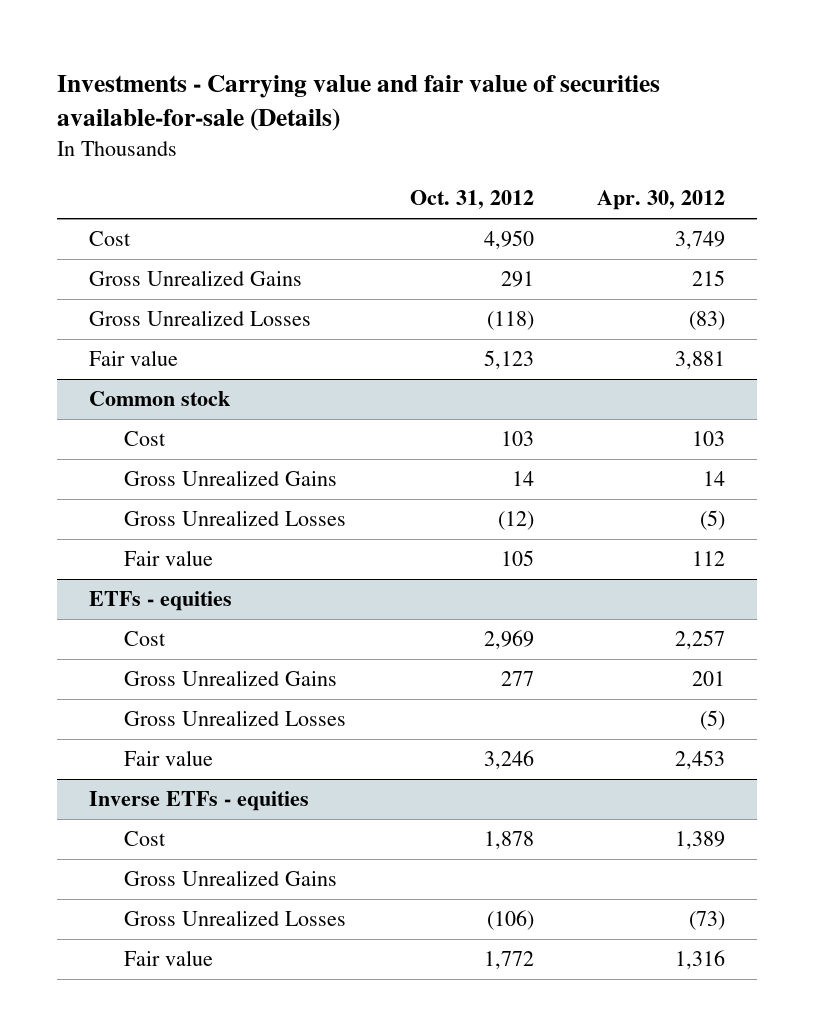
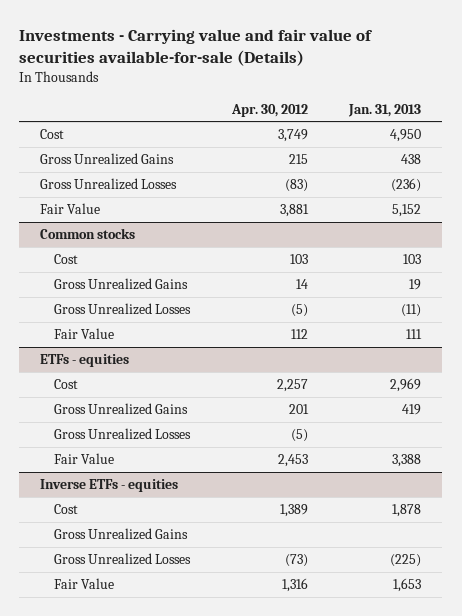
- | Oct. 31, 2012 | Apr. 30, 2012
+ | Apr. 30, 2012 | Jan. 31, 2013
- Fair value | 5,123 | 3,881
- Common stock
+ Fair Value | 3,881 | 5,152
+ Common stocks
- Fair value | 105 | 112
+ Fair Value | 112 | 111
@ ETFs - equities
- Fair value | 3,246 | 2,453
+ Fair Value | 2,453 | 3,388
@ Inverse ETFs - equities
- Fair value | 1,772 | 1,316
+ Fair Value | 1,316 | 1,653

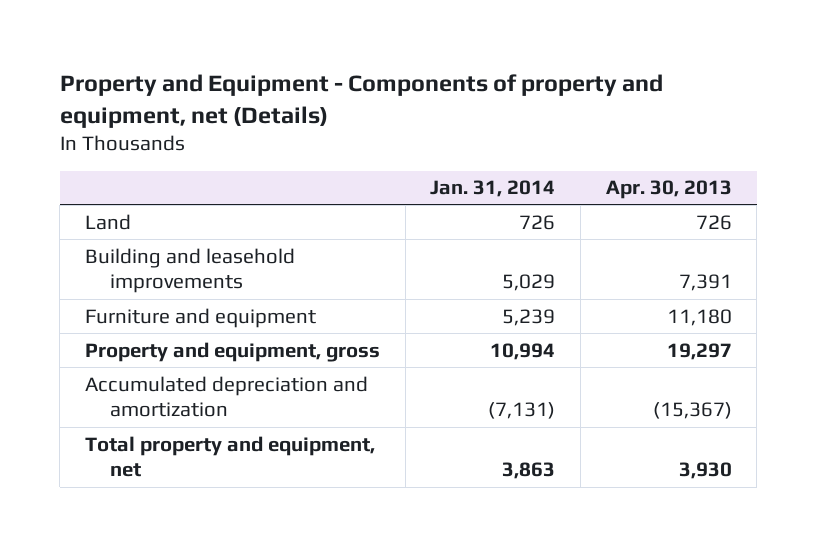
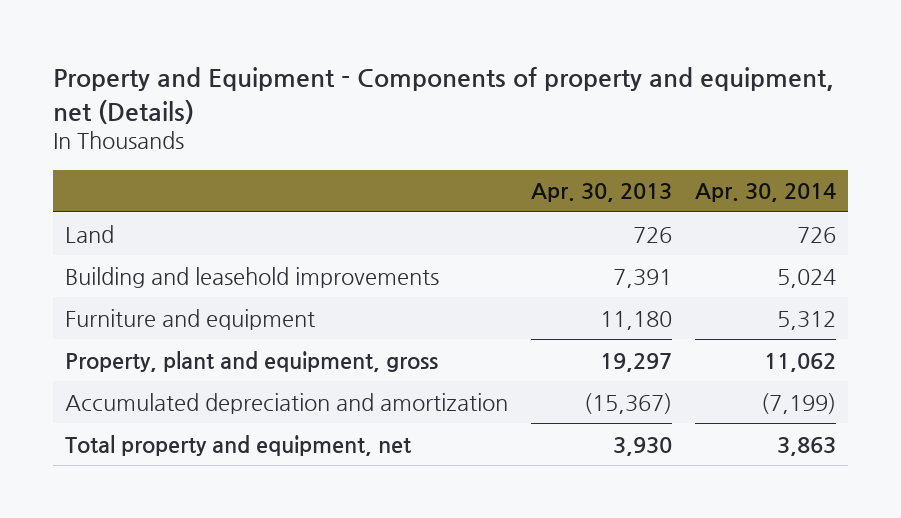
- | Jan. 31, 2014 | Apr. 30, 2013
+ | Apr. 30, 2013 | Apr. 30, 2014
- Property and equipment, gross | 10,994 | 19,297
+ Property, plant and equipment, gross | 19,297 | 11,062

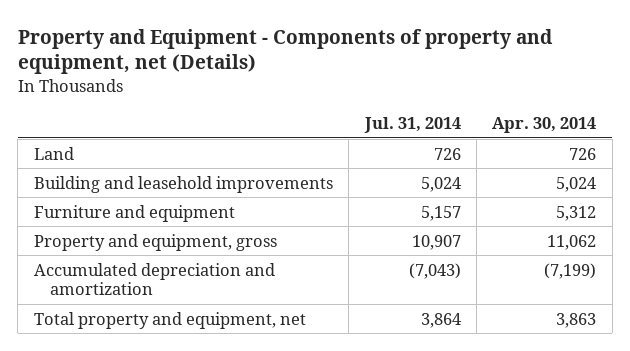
- | Apr. 30, 2013 | Apr. 30, 2014
+ | Jul. 31, 2014 | Apr. 30, 2014
- Property, plant and equipment, gross | 19,297 | 11,062
+ Property and equipment, gross | 10,907 | 11,062

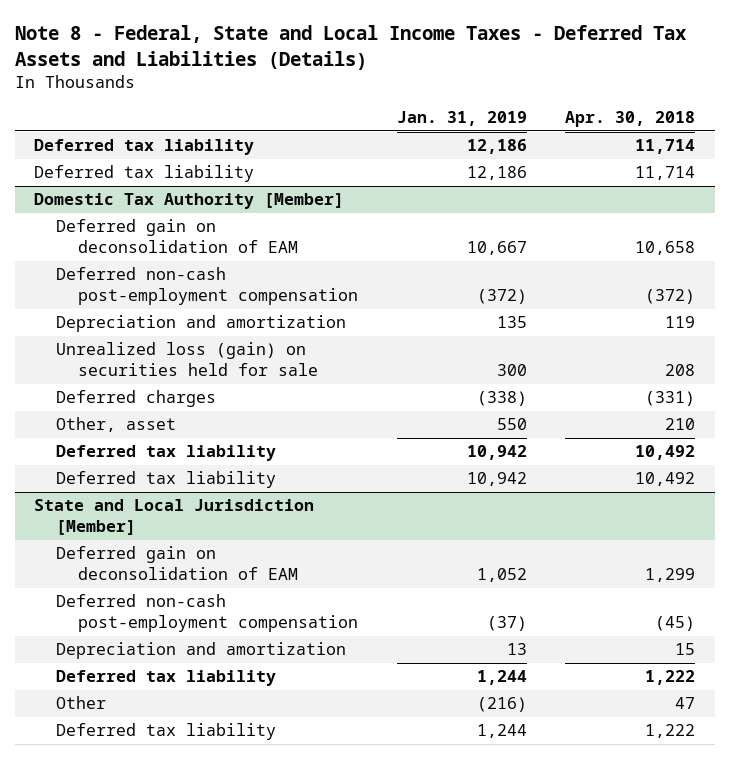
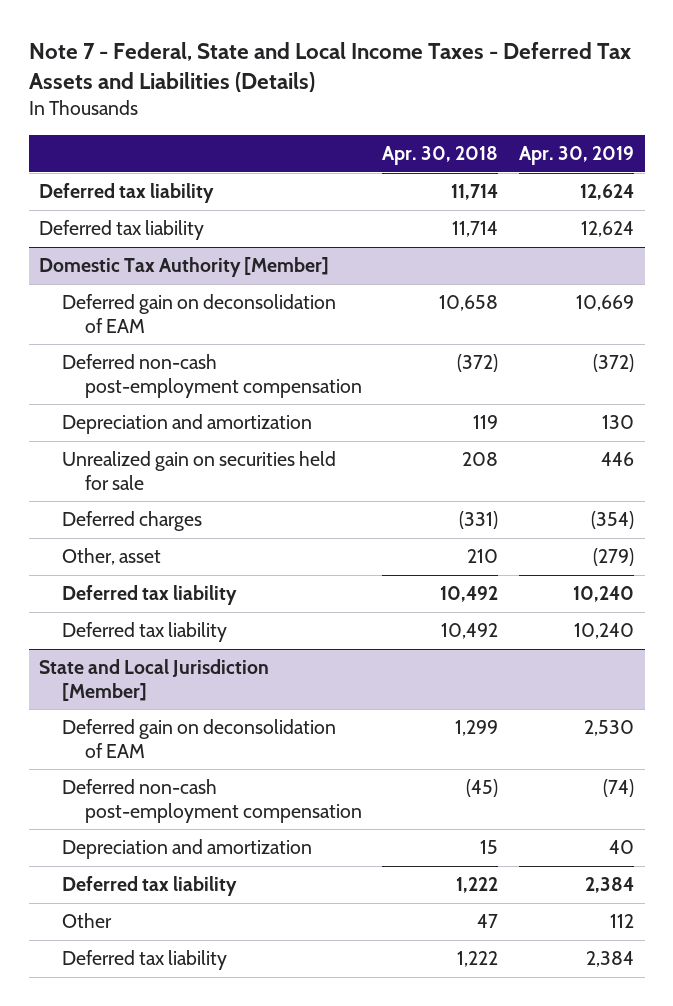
- Note 8 - Federal, State and Local Income Taxes - Deferred Tax Assets and Liabilities (Details)
+ Note 7 - Federal, State and Local Income Taxes - Deferred Tax Assets and Liabilities (Details)
- | Jan. 31, 2019 | Apr. 30, 2018
+ | Apr. 30, 2018 | Apr. 30, 2019
@ Domestic Tax Authority [Member]
- Unrealized loss (gain) on securities held for sale | 300 | 208
+ Unrealized gain on securities held for sale | 208 | 446

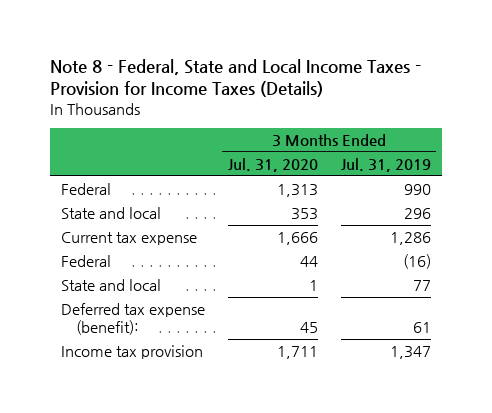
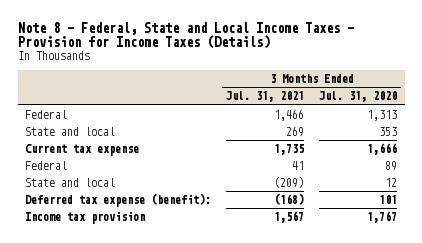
- | 3 Months Ended Jul. 31, 2020 | 3 Months Ended Jul. 31, 2019
+ | 3 Months Ended Jul. 31, 2021 | 3 Months Ended Jul. 31, 2020
- Federal | 44 | (16)
- State and local | 1 | 77
- Deferred tax expense (benefit): | 45 | 61
- Income tax provision | 1,711 | 1,347
+ Federal | 41 | 89
+ State and local | (209) | 12
+ Deferred tax expense (benefit): | (168) | 101
+ Income tax provision | 1,567 | 1,767

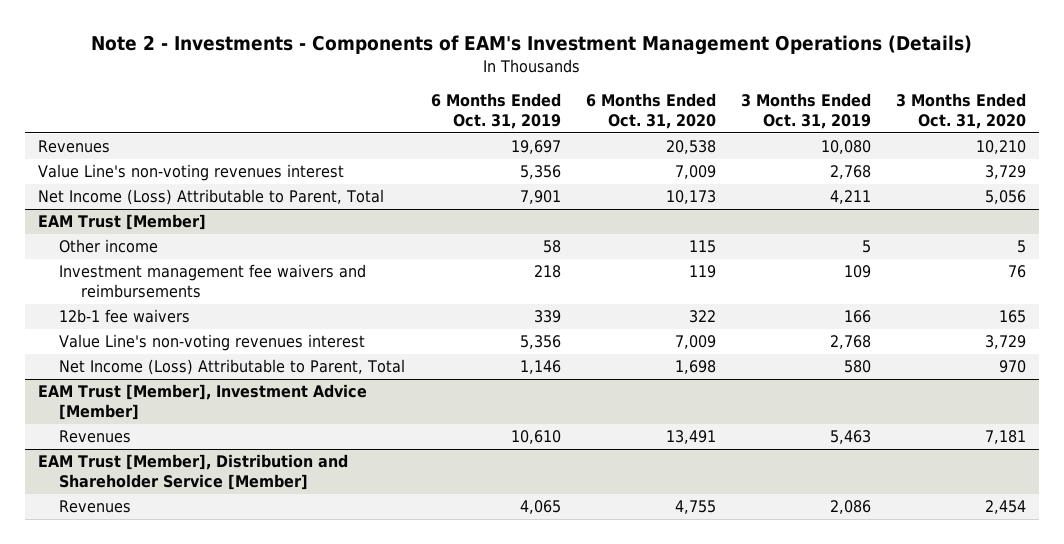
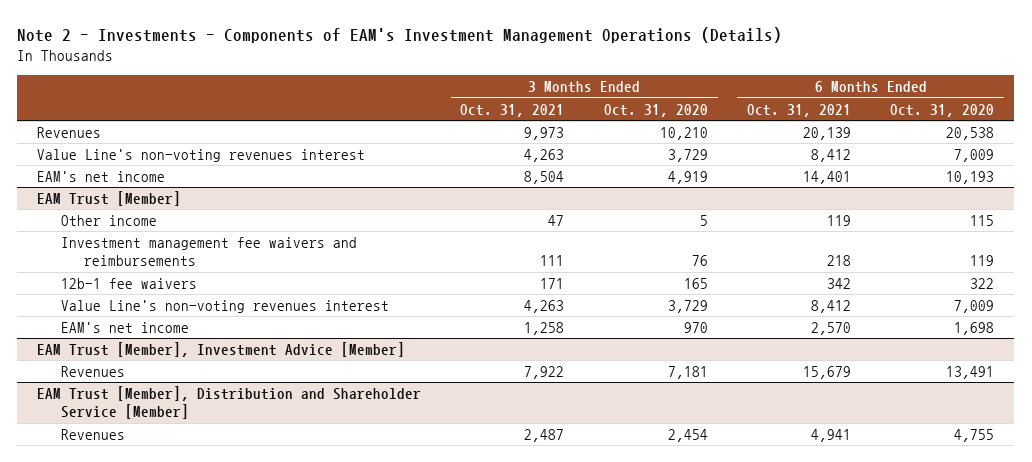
- | 6 Months Ended Oct. 31, 2019 | 6 Months Ended Oct. 31, 2020 | 3 Months Ended Oct. 31, 2019 | 3 Months Ended Oct. 31, 2020
+ | 3 Months Ended Oct. 31, 2021 | 3 Months Ended Oct. 31, 2020 | 6 Months Ended Oct. 31, 2021 | 6 Months Ended Oct. 31, 2020
- Net Income (Loss) Attributable to Parent, Total | 7,901 | 10,173 | 4,211 | 5,056
+ EAM's net income | 8,504 | 4,919 | 14,401 | 10,193
@ EAM Trust [Member]
- Net Income (Loss) Attributable to Parent, Total | 1,146 | 1,698 | 580 | 970
+ EAM's net income | 1,258 | 970 | 2,570 | 1,698

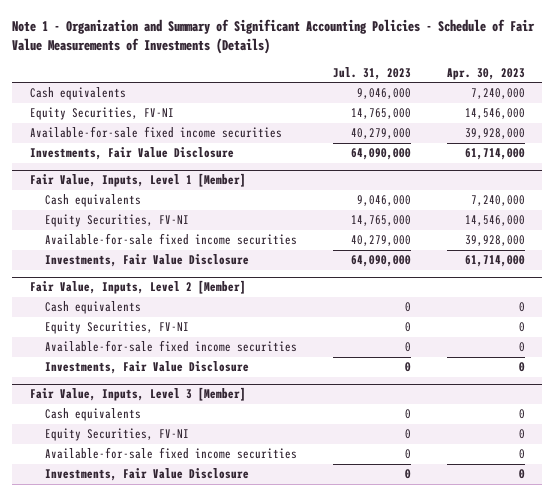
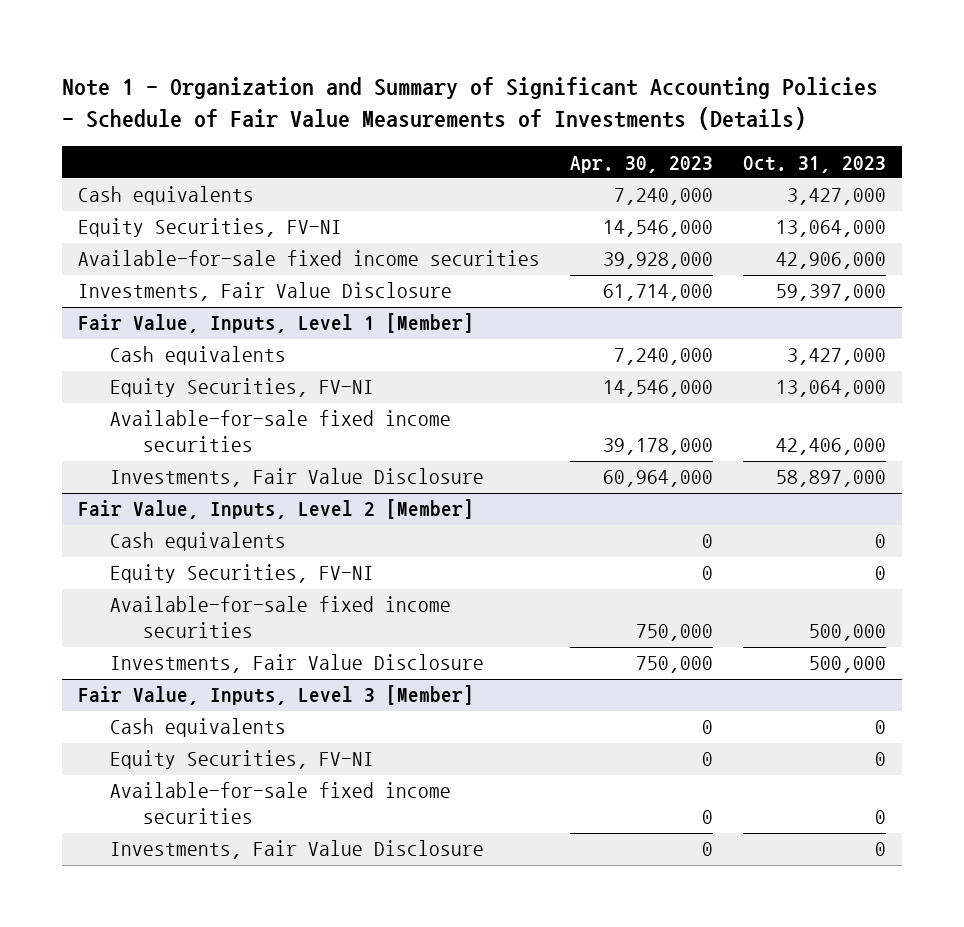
- | Jul. 31, 2023 | Apr. 30, 2023
+ | Apr. 30, 2023 | Oct. 31, 2023
@ Fair Value, Inputs, Level 1 [Member]
- Available-for-sale fixed income securities | 40,279,000 | 39,928,000
- Investments, Fair Value Disclosure | 64,090,000 | 61,714,000
+ Available-for-sale fixed income securities | 39,178,000 | 42,406,000
+ Investments, Fair Value Disclosure | 60,964,000 | 58,897,000
@ Fair Value, Inputs, Level 2 [Member]
- Available-for-sale fixed income securities | 0 | 0
- Investments, Fair Value Disclosure | 0 | 0
+ Available-for-sale fixed income securities | 750,000 | 500,000
+ Investments, Fair Value Disclosure | 750,000 | 500,000

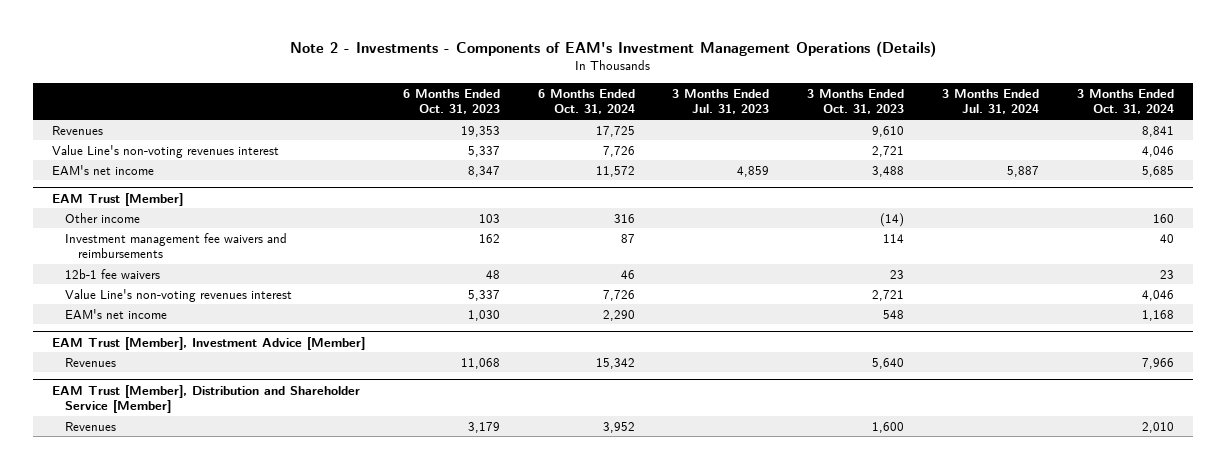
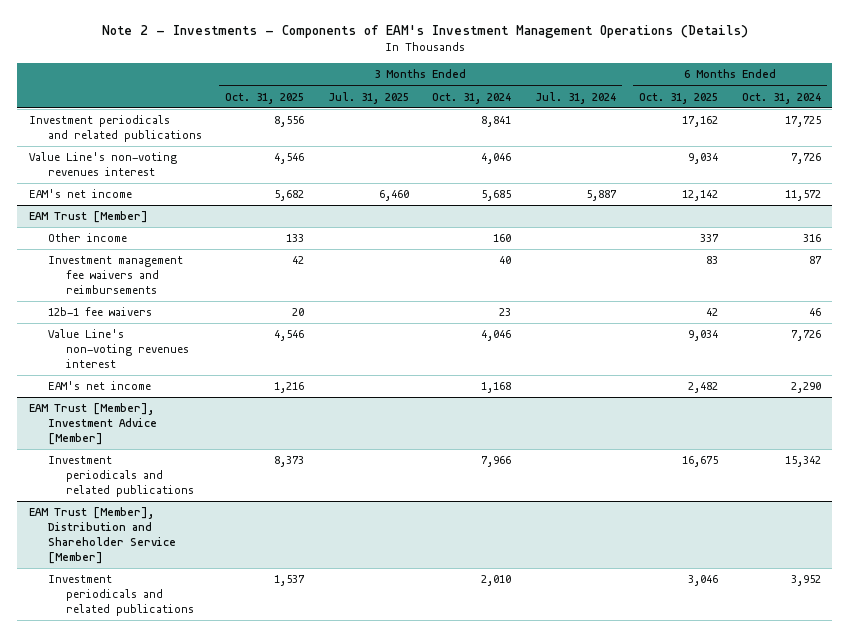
- | 6 Months Ended Oct. 31, 2023 | 6 Months Ended Oct. 31, 2024 | 3 Months Ended Jul. 31, 2023 | 3 Months Ended Oct. 31, 2023 | 3 Months Ended Jul. 31, 2024 | 3 Months Ended Oct. 31, 2024
+ | 3 Months Ended Oct. 31, 2025 | 3 Months Ended Jul. 31, 2025 | 3 Months Ended Oct. 31, 2024 | 3 Months Ended Jul. 31, 2024 | 6 Months Ended Oct. 31, 2025 | 6 Months Ended Oct. 31, 2024
- Revenues | 19,353 | 17,725 | | 9,610 | | 8,841
+ Investment periodicals and related publications | 8,556 | | 8,841 | | 17,162 | 17,725
@ EAM Trust [Member], Investment Advice [Member]
- Revenues | 11,068 | 15,342 | | 5,640 | | 7,966
+ Investment periodicals and related publications | 8,373 | | 7,966 | | 16,675 | 15,342
@ EAM Trust [Member], Distribution and Shareholder Service [Member]
- Revenues | 3,179 | 3,952 | | 1,600 | | 2,010
+ Investment periodicals and related publications | 1,537 | | 2,010 | | 3,046 | 3,952

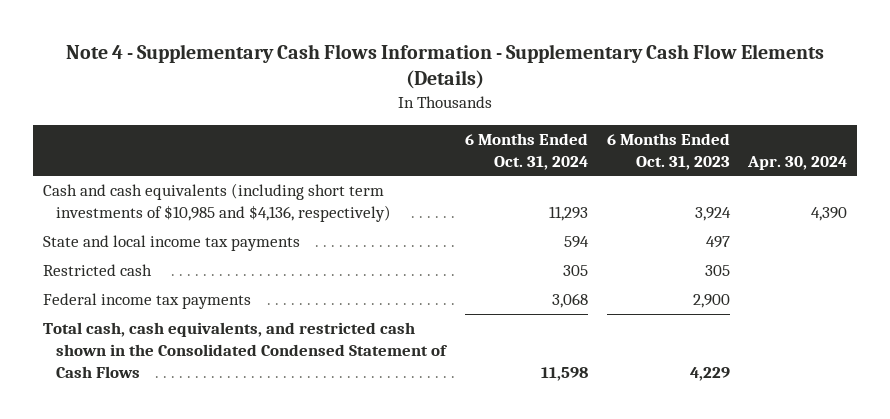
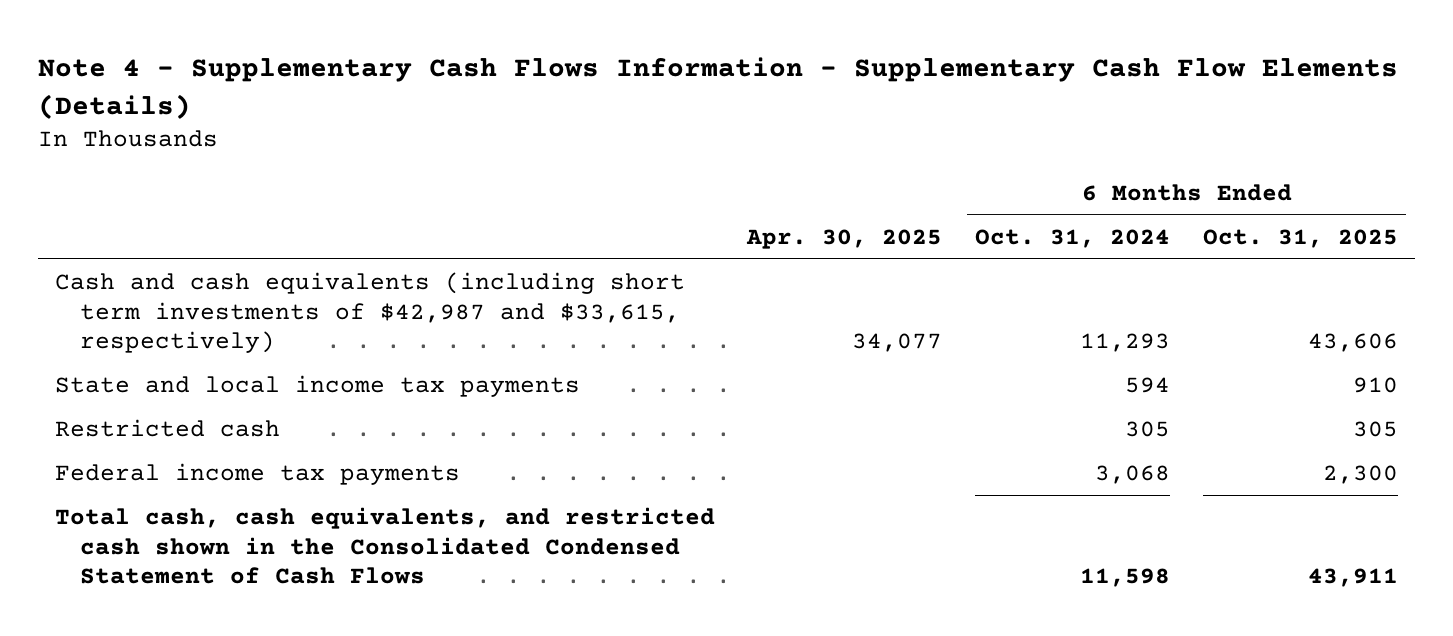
- | 6 Months Ended Oct. 31, 2024 | 6 Months Ended Oct. 31, 2023 | Apr. 30, 2024
+ | Apr. 30, 2025 | 6 Months Ended Oct. 31, 2024 | 6 Months Ended Oct. 31, 2025
- Cash and cash equivalents (including short term investments of $10,985 and $4,136, respectively) | 11,293 | 3,924 | 4,390
+ Cash and cash equivalents (including short term investments of $42,987 and $33,615, respectively) | 34,077 | 11,293 | 43,606

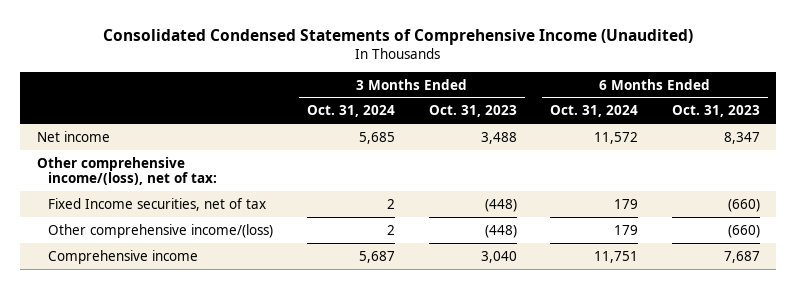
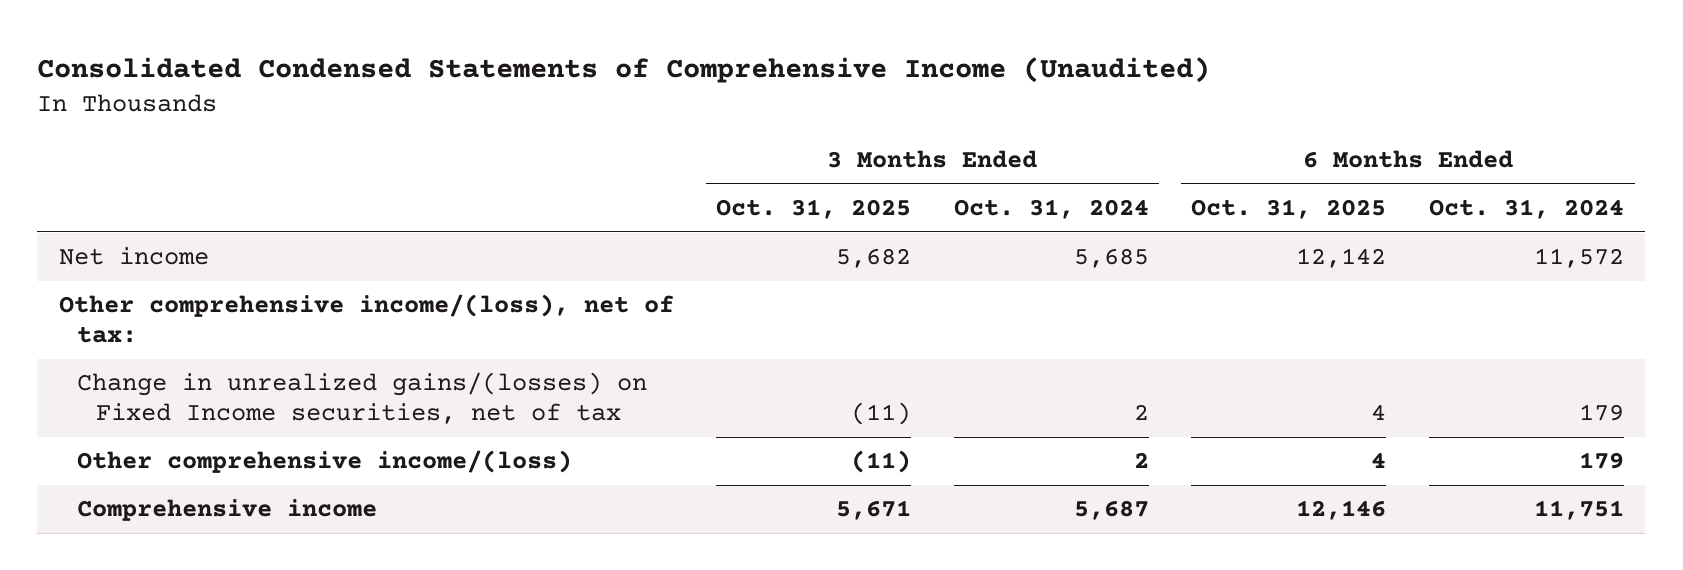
- | 3 Months Ended Oct. 31, 2024 | 3 Months Ended Oct. 31, 2023 | 6 Months Ended Oct. 31, 2024 | 6 Months Ended Oct. 31, 2023
+ | 3 Months Ended Oct. 31, 2025 | 3 Months Ended Oct. 31, 2024 | 6 Months Ended Oct. 31, 2025 | 6 Months Ended Oct. 31, 2024
- Fixed Income securities, net of tax | 2 | (448) | 179 | (660)
+ Change in unrealized gains/(losses) on Fixed Income securities, net of tax | (11) | 2 | 4 | 179

